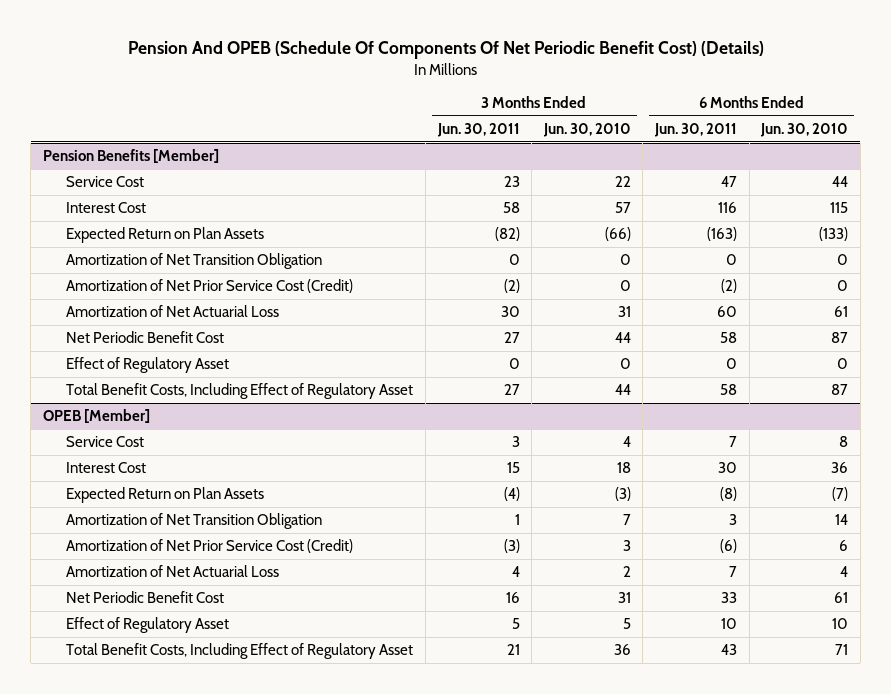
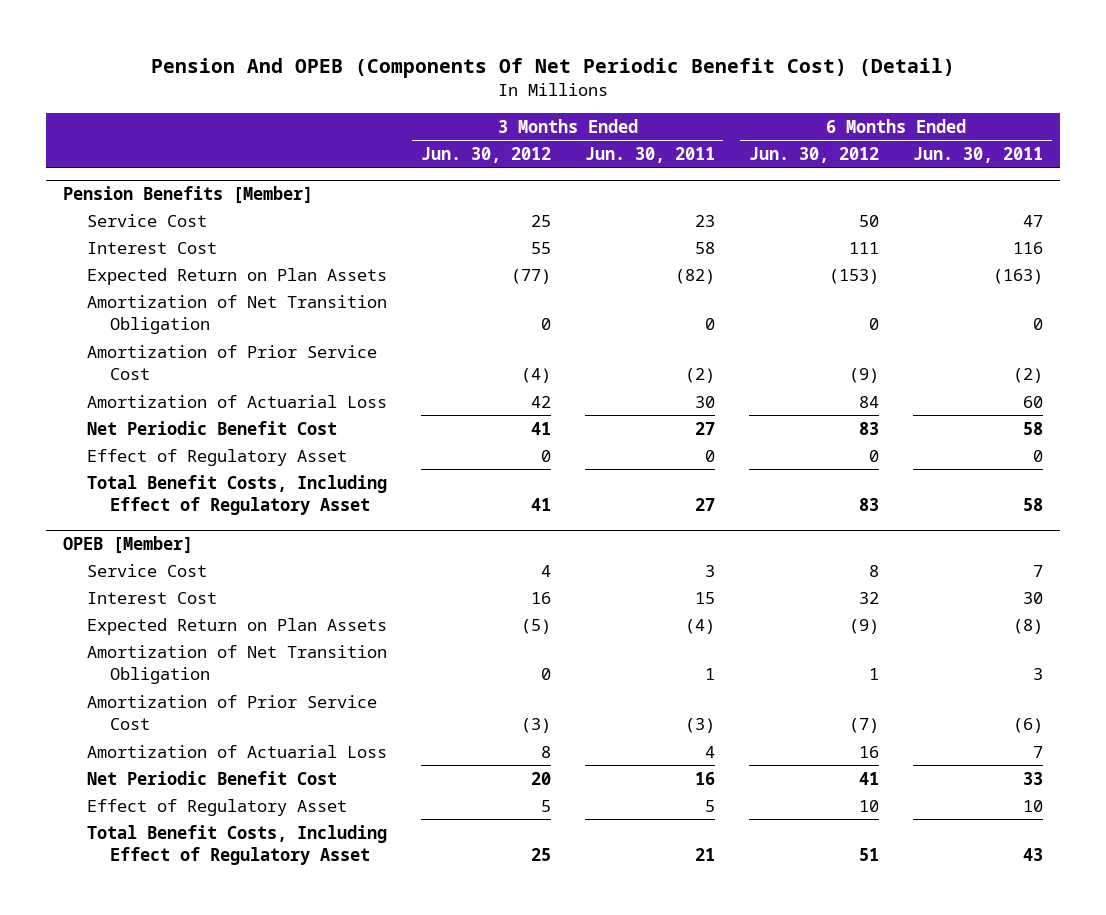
- Pension And OPEB (Schedule Of Components Of Net Periodic Benefit Cost) (Details)
+ Pension And OPEB (Components Of Net Periodic Benefit Cost) (Detail)
- | 3 Months Ended Jun. 30, 2011 | 3 Months Ended Jun. 30, 2010 | 6 Months Ended Jun. 30, 2011 | 6 Months Ended Jun. 30, 2010
+ | 3 Months Ended Jun. 30, 2012 | 3 Months Ended Jun. 30, 2011 | 6 Months Ended Jun. 30, 2012 | 6 Months Ended Jun. 30, 2011
@ Pension Benefits [Member]
- Amortization of Net Prior Service Cost (Credit) | (2) | 0 | (2) | 0
- Amortization of Net Actuarial Loss | 30 | 31 | 60 | 61
+ Amortization of Prior Service Cost | (4) | (2) | (9) | (2)
+ Amortization of Actuarial Loss | 42 | 30 | 84 | 60
@ OPEB [Member]
- Amortization of Net Prior Service Cost (Credit) | (3) | 3 | (6) | 6
- Amortization of Net Actuarial Loss | 4 | 2 | 7 | 4
+ Amortization of Prior Service Cost | (3) | (3) | (7) | (6)
+ Amortization of Actuarial Loss | 8 | 4 | 16 | 7

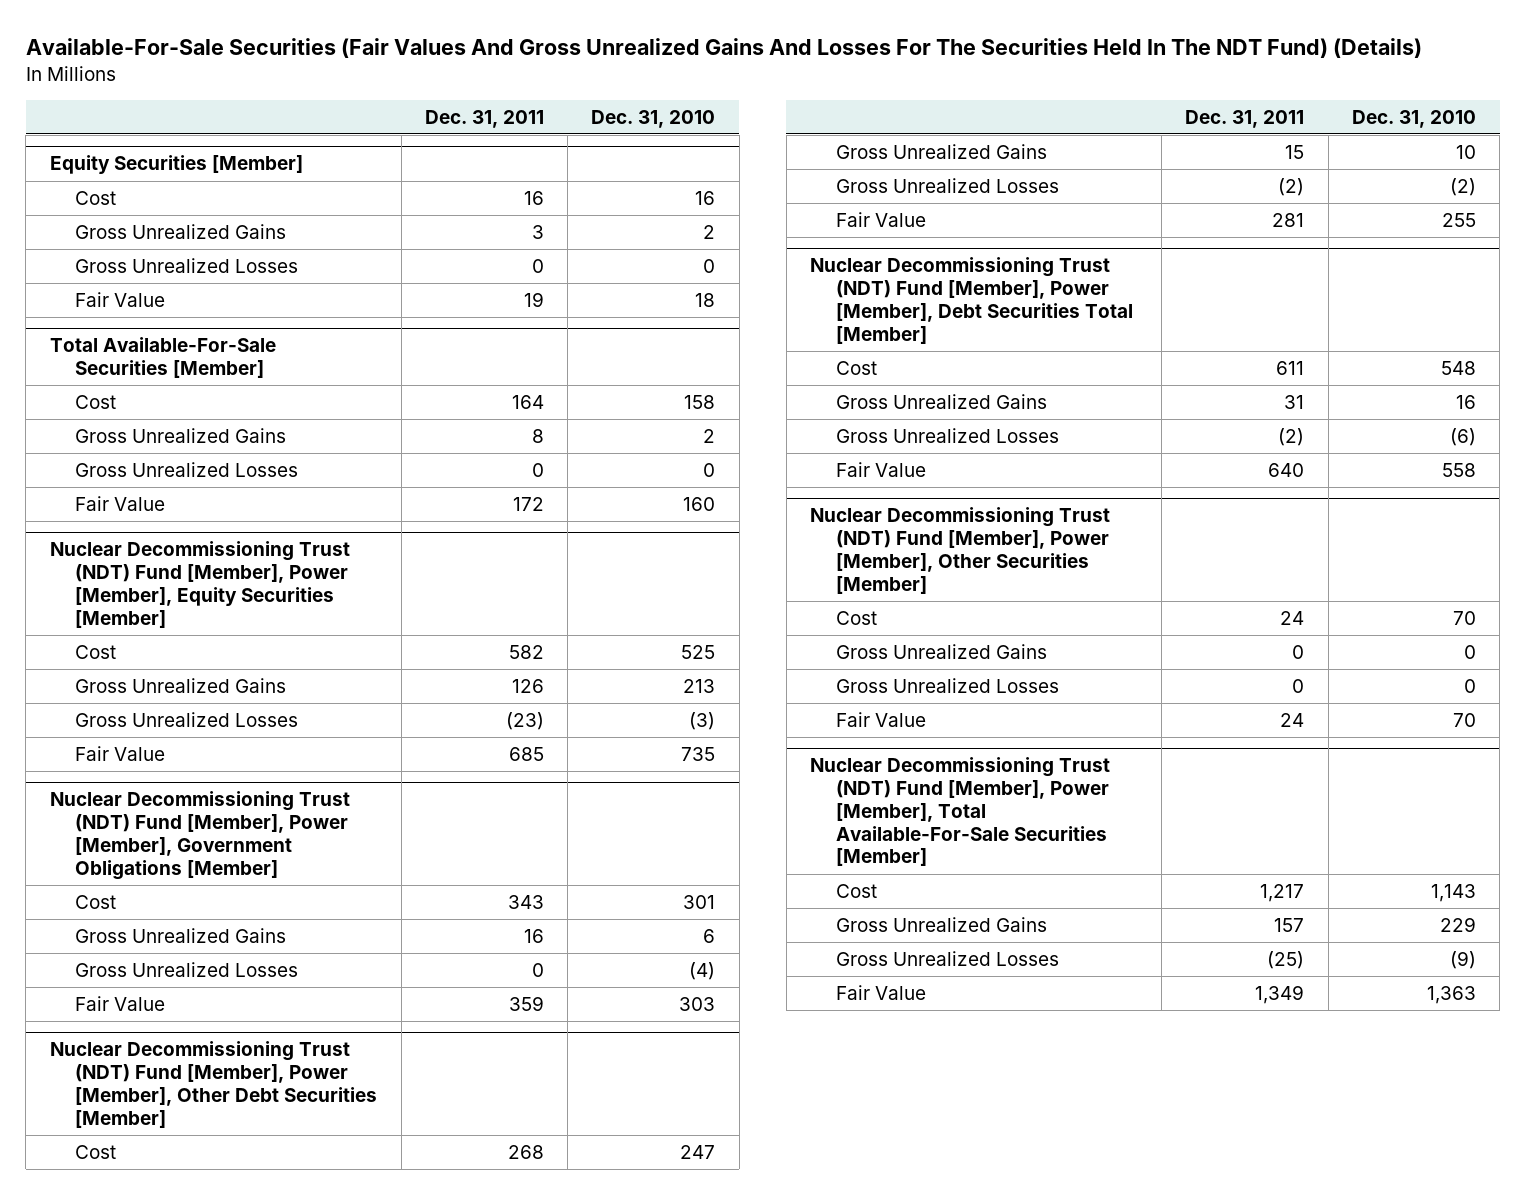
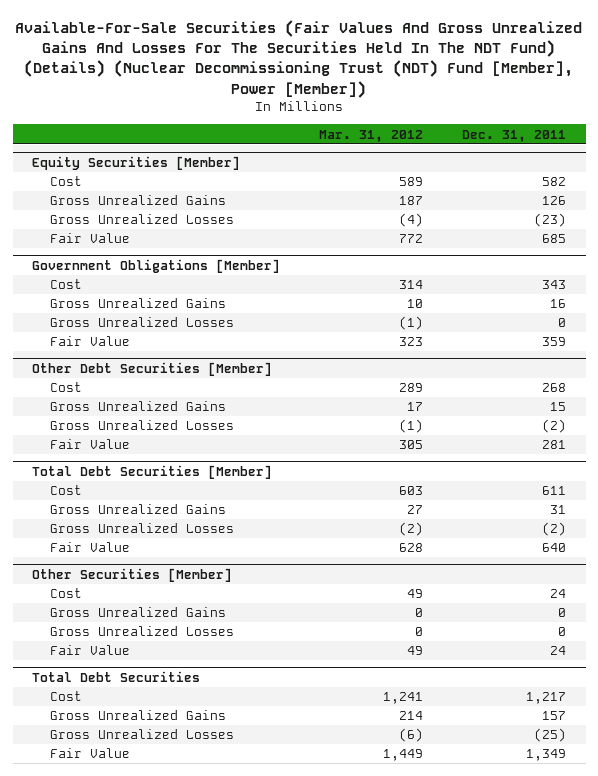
- Available-For-Sale Securities (Fair Values And Gross Unrealized Gains And Losses For The Securities Held In The NDT Fund) (Details)
+ Available-For-Sale Securities (Fair Values And Gross Unrealized Gains And Losses For The Securities Held In The NDT Fund) (Details) (Nuclear Decommissioning Trust (NDT) Fund [Member], Power [Member])
- | Dec. 31, 2011 | Dec. 31, 2010
+ | Mar. 31, 2012 | Dec. 31, 2011
@ Equity Securities [Member]
- Cost | 16 | 16
- Gross Unrealized Gains | 3 | 2
- Gross Unrealized Losses | 0 | 0
- Fair Value | 19 | 18
- Total Available-For-Sale Securities [Member]
- Cost | 164 | 158
- Gross Unrealized Gains | 8 | 2
- Gross Unrealized Losses | 0 | 0
- Fair Value | 172 | 160
- Nuclear Decommissioning Trust (NDT) Fund [Member], Power [Member], Equity Securities [Member]
- Nuclear Decommissioning Trust (NDT) Fund [Member], Power [Member], Government Obligations [Member]
+ Government Obligations [Member]
- Nuclear Decommissioning Trust (NDT) Fund [Member], Power [Member], Other Debt Securities [Member]
+ Other Debt Securities [Member]
- Nuclear Decommissioning Trust (NDT) Fund [Member], Power [Member], Debt Securities Total [Member]
+ Total Debt Securities [Member]
- Nuclear Decommissioning Trust (NDT) Fund [Member], Power [Member], Other Securities [Member]
+ Other Securities [Member]
- Nuclear Decommissioning Trust (NDT) Fund [Member], Power [Member], Total Available-For-Sale Securities [Member]
+ Total Debt Securities

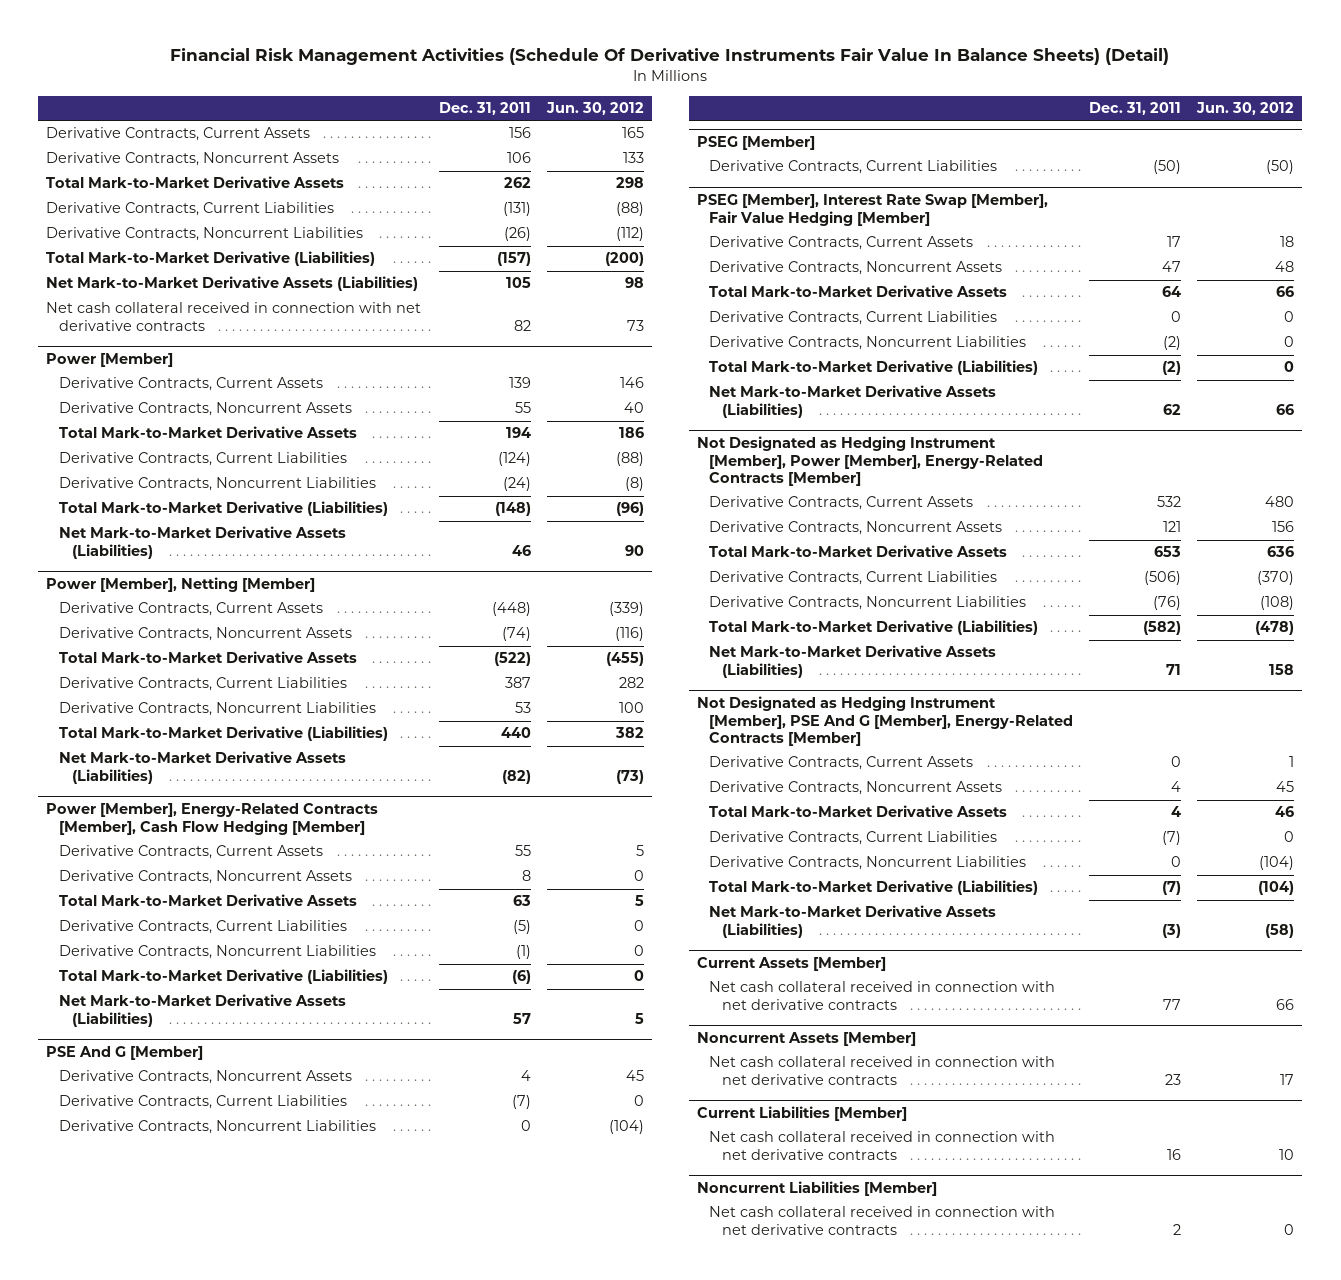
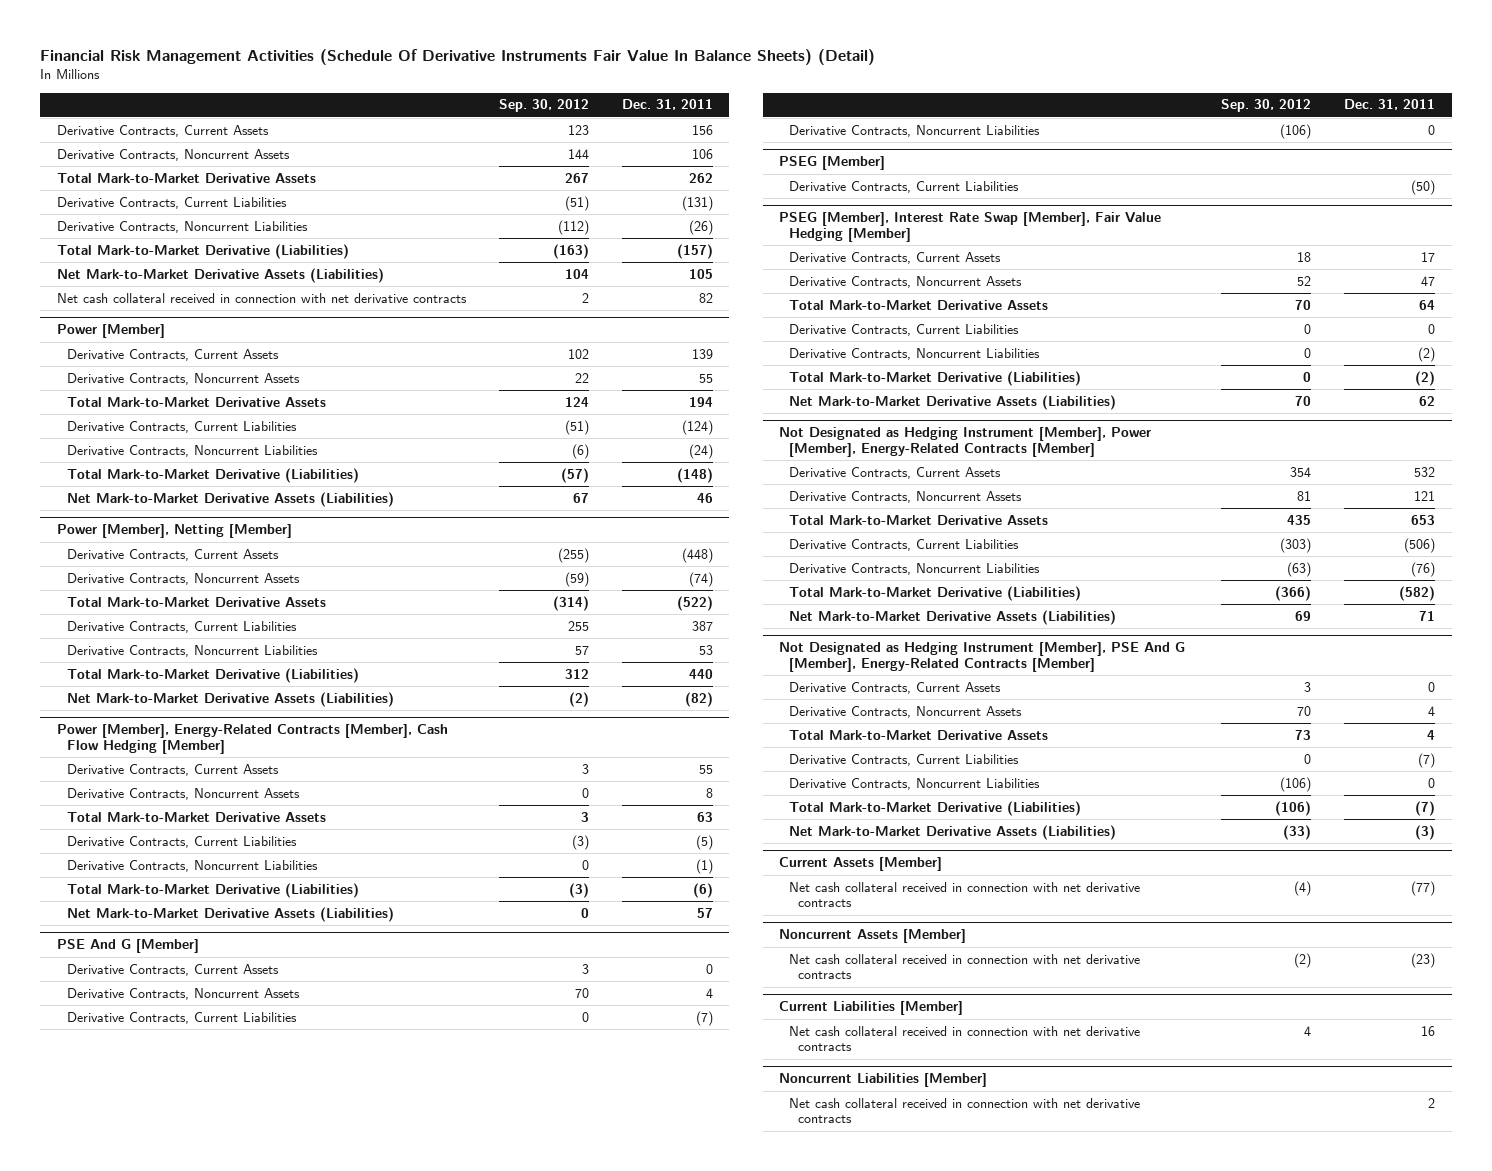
- | Dec. 31, 2011 | Jun. 30, 2012
+ | Sep. 30, 2012 | Dec. 31, 2011
@ PSE And G [Member]
+ Derivative Contracts, Current Assets | 3 | 0
@ Current Assets [Member]
- Net cash collateral received in connection with net derivative contracts | 77 | 66
+ Net cash collateral received in connection with net derivative contracts | (4) | (77)
@ Noncurrent Assets [Member]
- Net cash collateral received in connection with net derivative contracts | 23 | 17
+ Net cash collateral received in connection with net derivative contracts | (2) | (23)

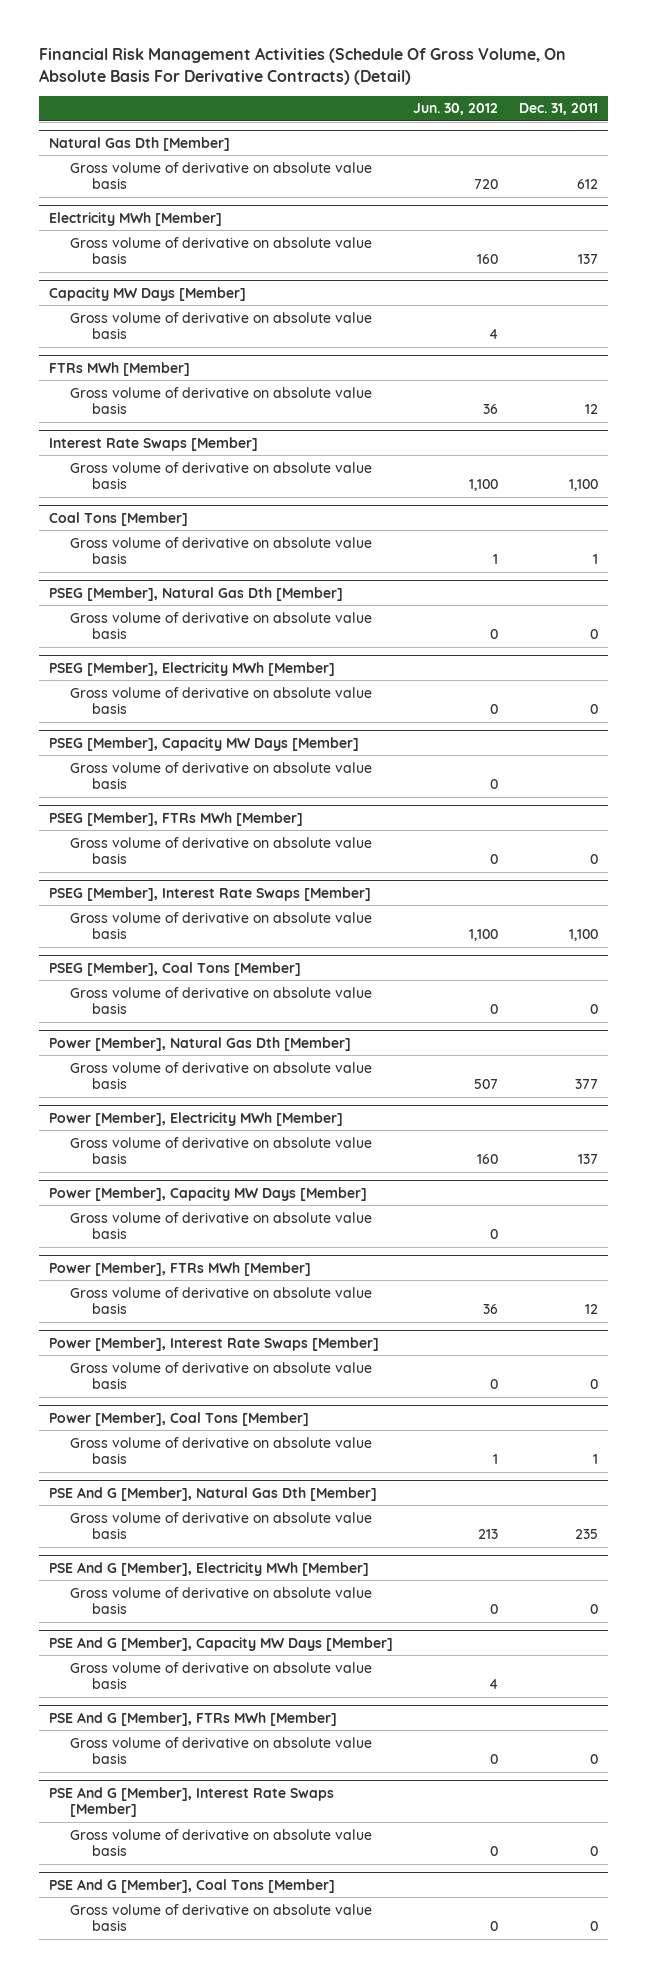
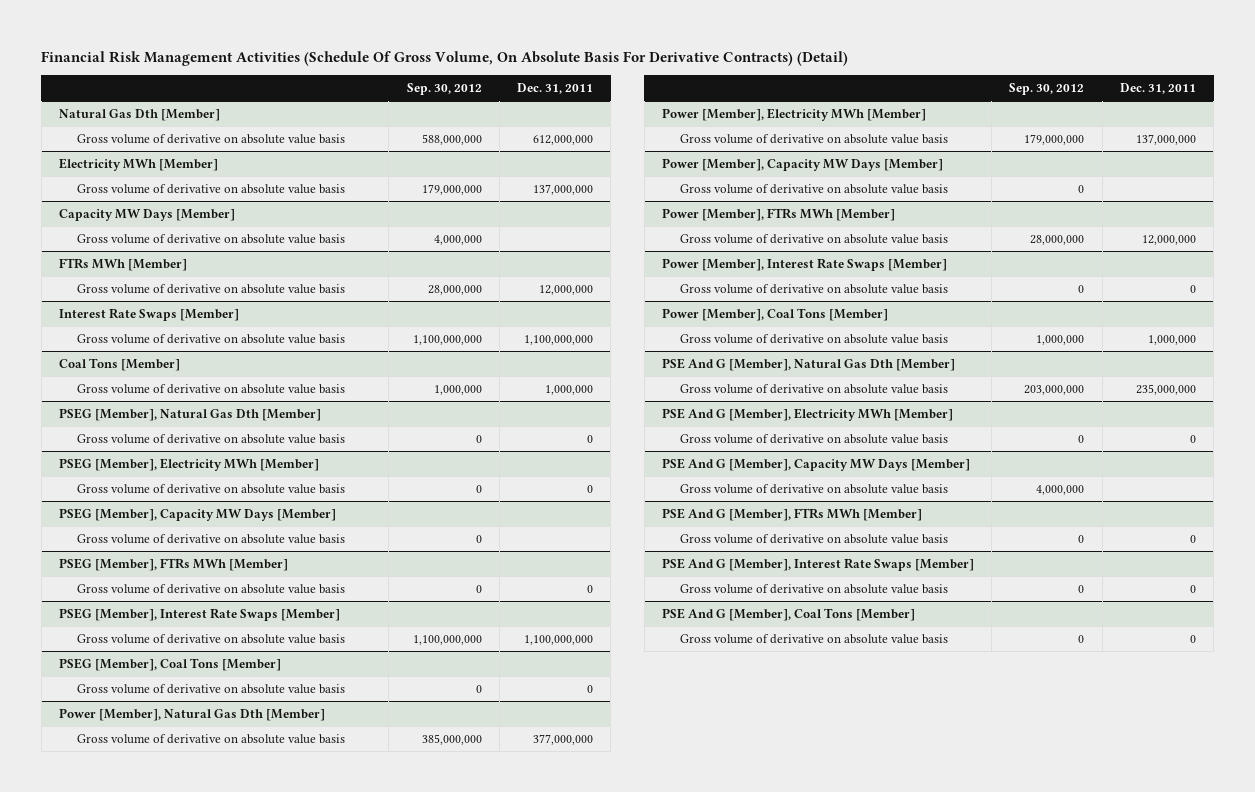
- | Jun. 30, 2012 | Dec. 31, 2011
+ | Sep. 30, 2012 | Dec. 31, 2011
@ Natural Gas Dth [Member]
- Gross volume of derivative on absolute value basis | 720 | 612
+ Gross volume of derivative on absolute value basis | 588,000,000 | 612,000,000
@ Electricity MWh [Member]
- Gross volume of derivative on absolute value basis | 160 | 137
+ Gross volume of derivative on absolute value basis | 179,000,000 | 137,000,000
@ FTRs MWh [Member]
- Gross volume of derivative on absolute value basis | 36 | 12
+ Gross volume of derivative on absolute value basis | 28,000,000 | 12,000,000
@ Interest Rate Swaps [Member]
- Gross volume of derivative on absolute value basis | 1,100 | 1,100
+ Gross volume of derivative on absolute value basis | 1,100,000,000 | 1,100,000,000
@ Coal Tons [Member]
- Gross volume of derivative on absolute value basis | 1 | 1
+ Gross volume of derivative on absolute value basis | 1,000,000 | 1,000,000
@ PSEG [Member], Interest Rate Swaps [Member]
- Gross volume of derivative on absolute value basis | 1,100 | 1,100
+ Gross volume of derivative on absolute value basis | 1,100,000,000 | 1,100,000,000
@ Power [Member], Natural Gas Dth [Member]
- Gross volume of derivative on absolute value basis | 507 | 377
+ Gross volume of derivative on absolute value basis | 385,000,000 | 377,000,000
@ Power [Member], Electricity MWh [Member]
- Gross volume of derivative on absolute value basis | 160 | 137
+ Gross volume of derivative on absolute value basis | 179,000,000 | 137,000,000
@ Power [Member], FTRs MWh [Member]
- Gross volume of derivative on absolute value basis | 36 | 12
+ Gross volume of derivative on absolute value basis | 28,000,000 | 12,000,000
@ Power [Member], Coal Tons [Member]
- Gross volume of derivative on absolute value basis | 1 | 1
+ Gross volume of derivative on absolute value basis | 1,000,000 | 1,000,000
@ PSE And G [Member], Natural Gas Dth [Member]
- Gross volume of derivative on absolute value basis | 213 | 235
+ Gross volume of derivative on absolute value basis | 203,000,000 | 235,000,000

